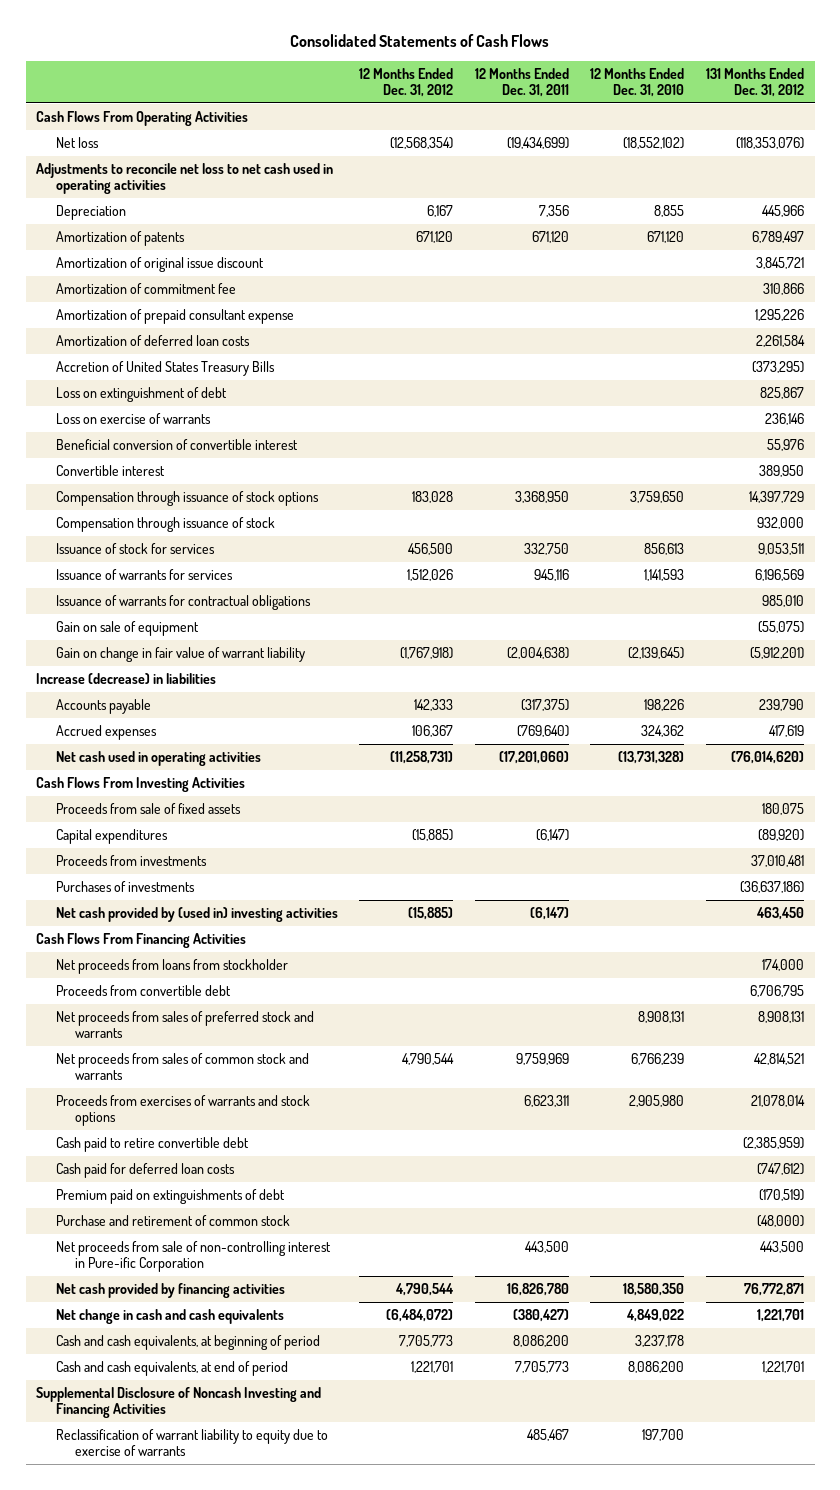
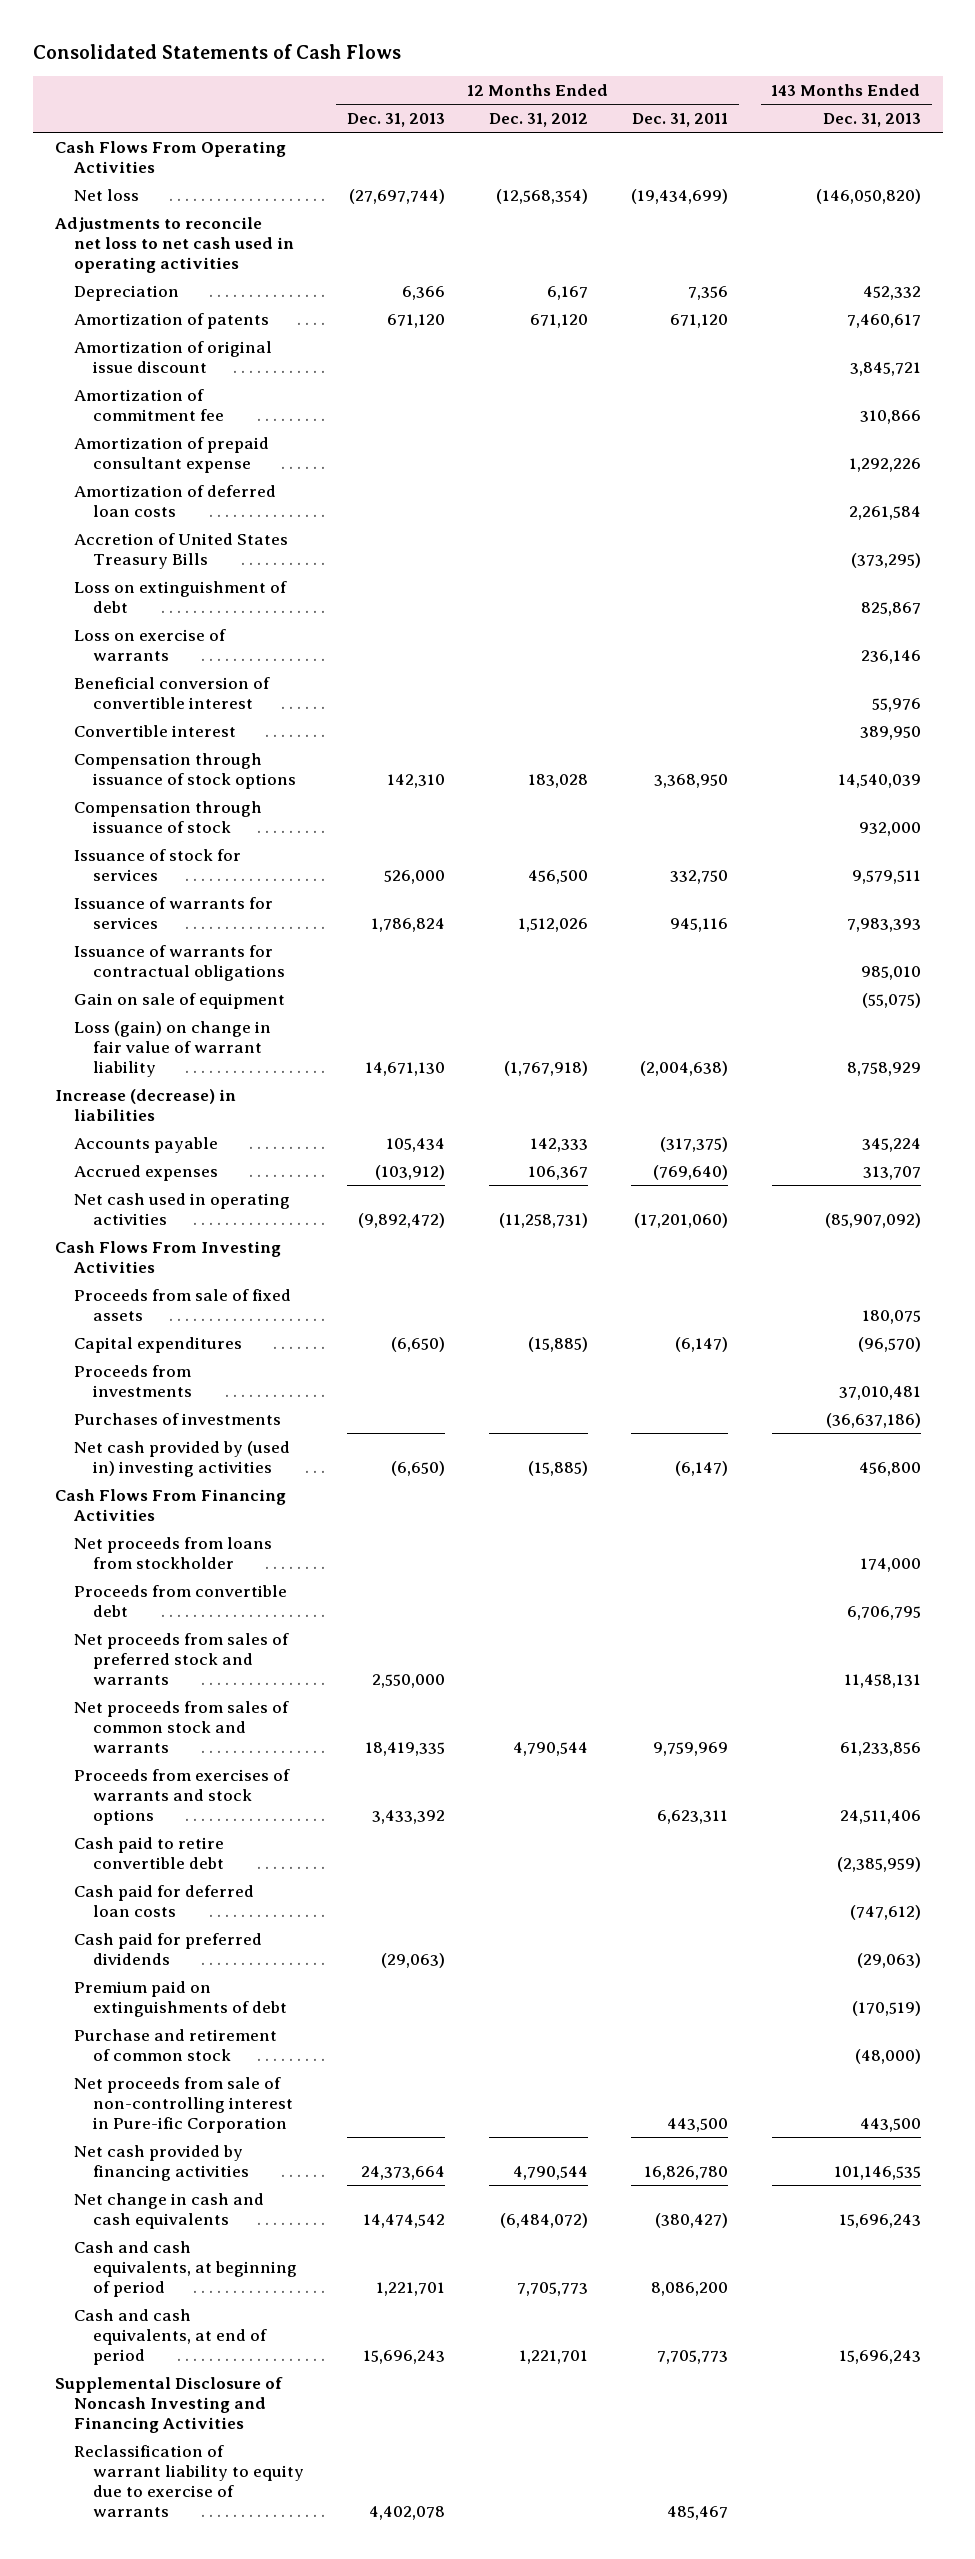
- | 12 Months Ended Dec. 31, 2012 | 12 Months Ended Dec. 31, 2011 | 12 Months Ended Dec. 31, 2010 | 131 Months Ended Dec. 31, 2012
+ | 12 Months Ended Dec. 31, 2013 | 12 Months Ended Dec. 31, 2012 | 12 Months Ended Dec. 31, 2011 | 143 Months Ended Dec. 31, 2013
- Gain on change in fair value of warrant liability | (1,767,918) | (2,004,638) | (2,139,645) | (5,912,201)
+ Loss (gain) on change in fair value of warrant liability | 14,671,130 | (1,767,918) | (2,004,638) | 8,758,929
+ Cash paid for preferred dividends | (29,063) | | | (29,063)

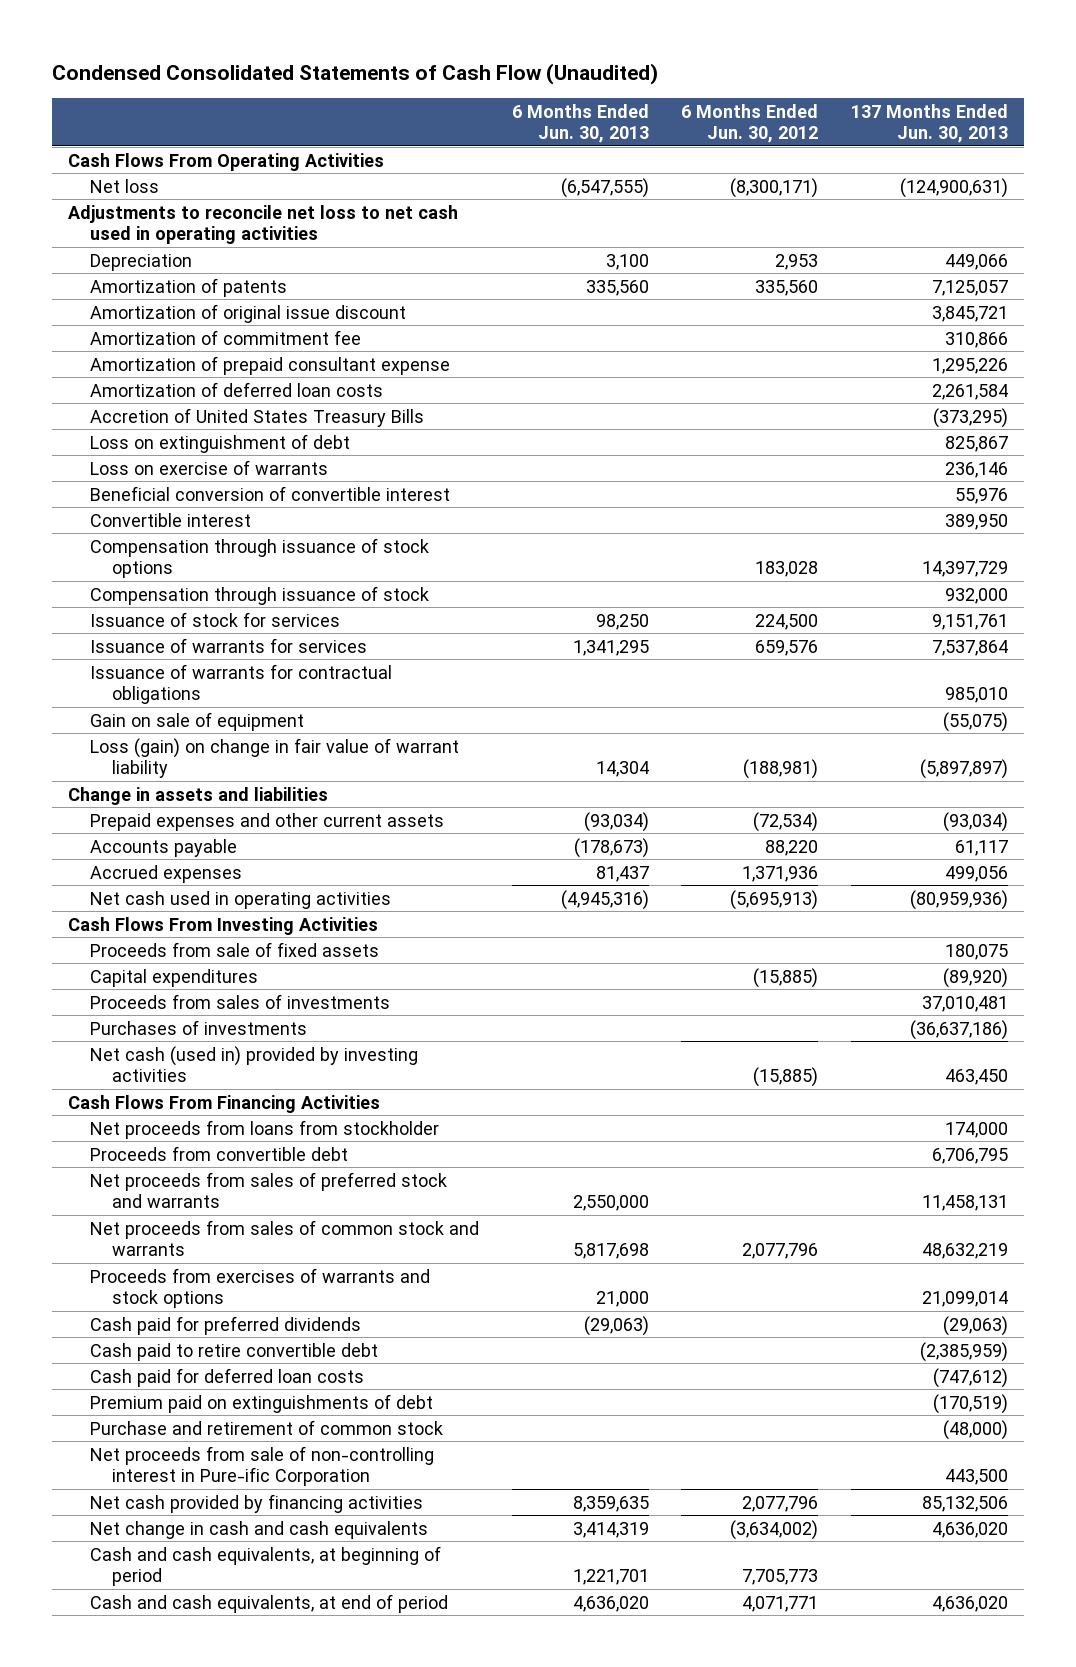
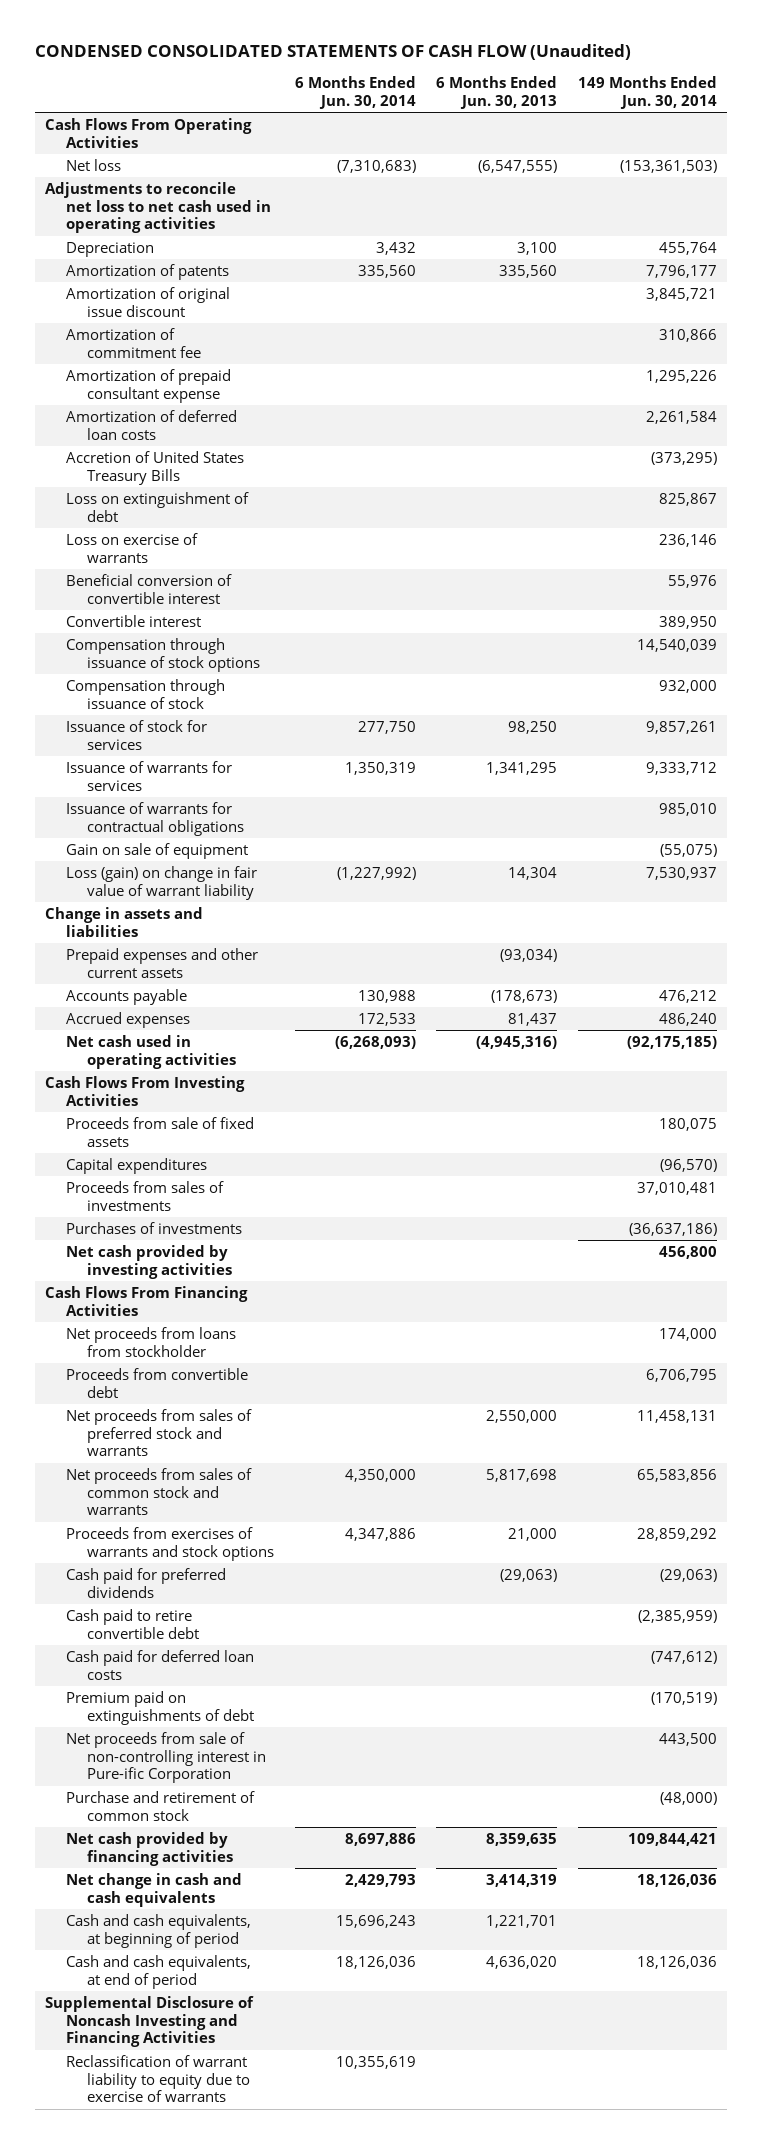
- Condensed Consolidated Statements of Cash Flow (Unaudited)
+ CONDENSED CONSOLIDATED STATEMENTS OF CASH FLOW (Unaudited)
- | 6 Months Ended Jun. 30, 2013 | 6 Months Ended Jun. 30, 2012 | 137 Months Ended Jun. 30, 2013
+ | 6 Months Ended Jun. 30, 2014 | 6 Months Ended Jun. 30, 2013 | 149 Months Ended Jun. 30, 2014
- Net cash (used in) provided by investing activities | | (15,885) | 463,450
+ Net cash provided by investing activities | | | 456,800
moved down: Purchase and retirement of common stock | | | (48,000)
+ Supplemental Disclosure of Noncash Investing and Financing Activities
+ Reclassification of warrant liability to equity due to exercise of warrants | 10,355,619 | |

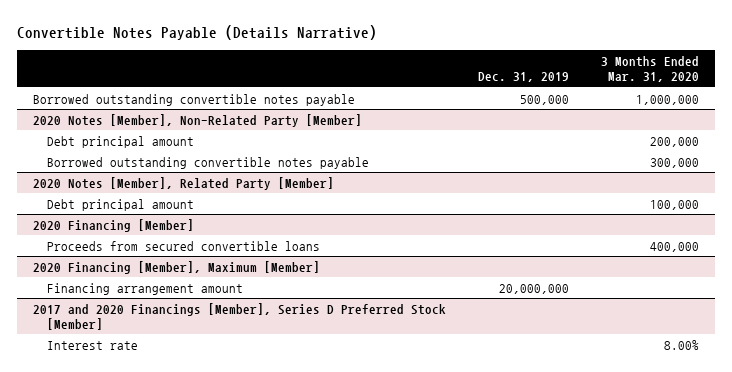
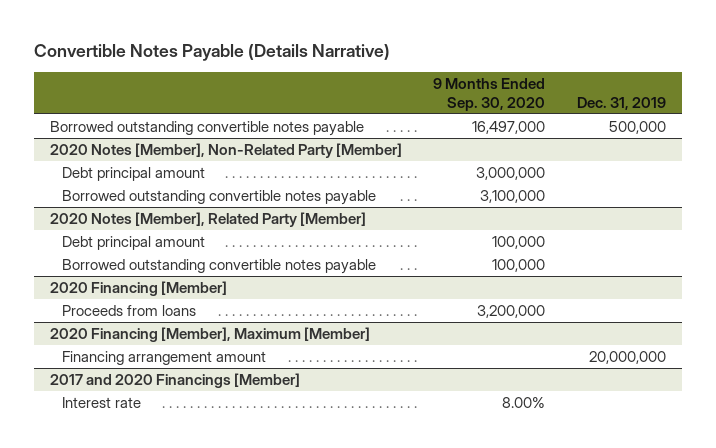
- | Dec. 31, 2019 | 3 Months Ended Mar. 31, 2020
+ | 9 Months Ended Sep. 30, 2020 | Dec. 31, 2019
@ 2020 Notes [Member], Related Party [Member]
+ Borrowed outstanding convertible notes payable | 100,000 |
@ 2020 Financing [Member]
- Proceeds from secured convertible loans | | 400,000
+ Proceeds from loans | 3,200,000 |
- 2017 and 2020 Financings [Member], Series D Preferred Stock [Member]
+ 2017 and 2020 Financings [Member]

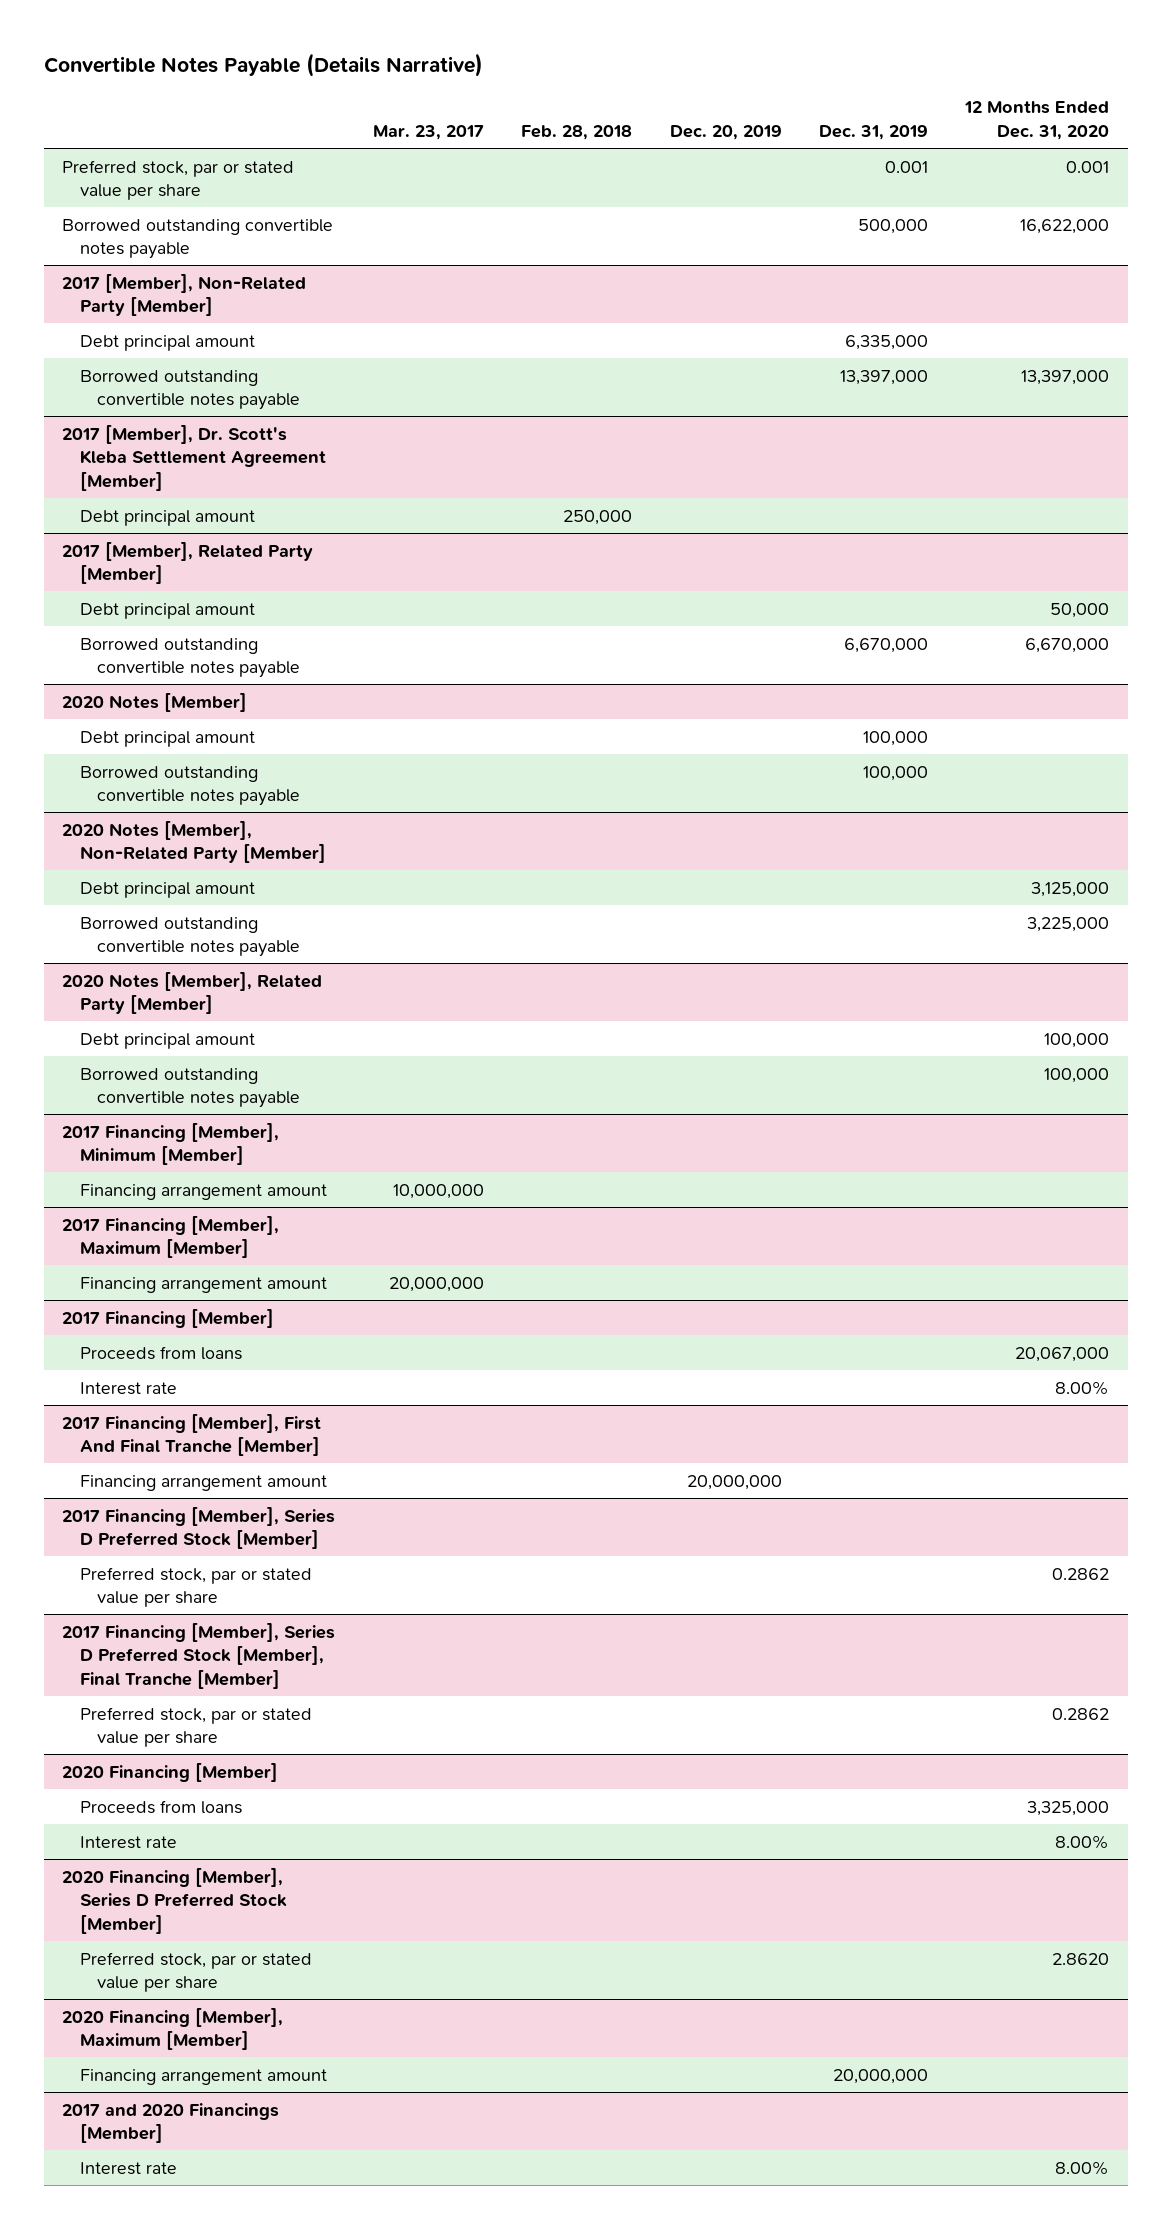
- | 9 Months Ended Sep. 30, 2020 | Dec. 31, 2019
+ | Mar. 23, 2017 | Feb. 28, 2018 | Dec. 20, 2019 | Dec. 31, 2019 | 12 Months Ended Dec. 31, 2020
+ Preferred stock, par or stated value per share | | | | 0.001 | 0.001
+ 2017 [Member], Non-Related Party [Member]
+ Debt principal amount | | | | 6,335,000 |
+ Borrowed outstanding convertible notes payable | | | | 13,397,000 | 13,397,000
+ 2017 [Member], Dr. Scott's Kleba Settlement Agreement [Member]
+ Debt principal amount | | 250,000 | | |
+ 2017 [Member], Related Party [Member]
+ Debt principal amount | | | | | 50,000
+ Borrowed outstanding convertible notes payable | | | | 6,670,000 | 6,670,000
+ 2020 Notes [Member]
+ Debt principal amount | | | | 100,000 |
+ Borrowed outstanding convertible notes payable | | | | 100,000 |
+ 2017 Financing [Member], Minimum [Member]
+ Financing arrangement amount | 10,000,000 | | | |
+ 2017 Financing [Member], Maximum [Member]
+ Financing arrangement amount | 20,000,000 | | | |
+ 2017 Financing [Member]
+ Proceeds from loans | | | | | 20,067,000
+ Interest rate | | | | | 8.00%
+ 2017 Financing [Member], First And Final Tranche [Member]
+ Financing arrangement amount | | | 20,000,000 | |
+ 2017 Financing [Member], Series D Preferred Stock [Member]
+ Preferred stock, par or stated value per share | | | | | 0.2862
+ 2017 Financing [Member], Series D Preferred Stock [Member], Final Tranche [Member]
+ Preferred stock, par or stated value per share | | | | | 0.2862
@ 2020 Financing [Member]
+ Interest rate | | | | | 8.00%
+ 2020 Financing [Member], Series D Preferred Stock [Member]
+ Preferred stock, par or stated value per share | | | | | 2.8620

